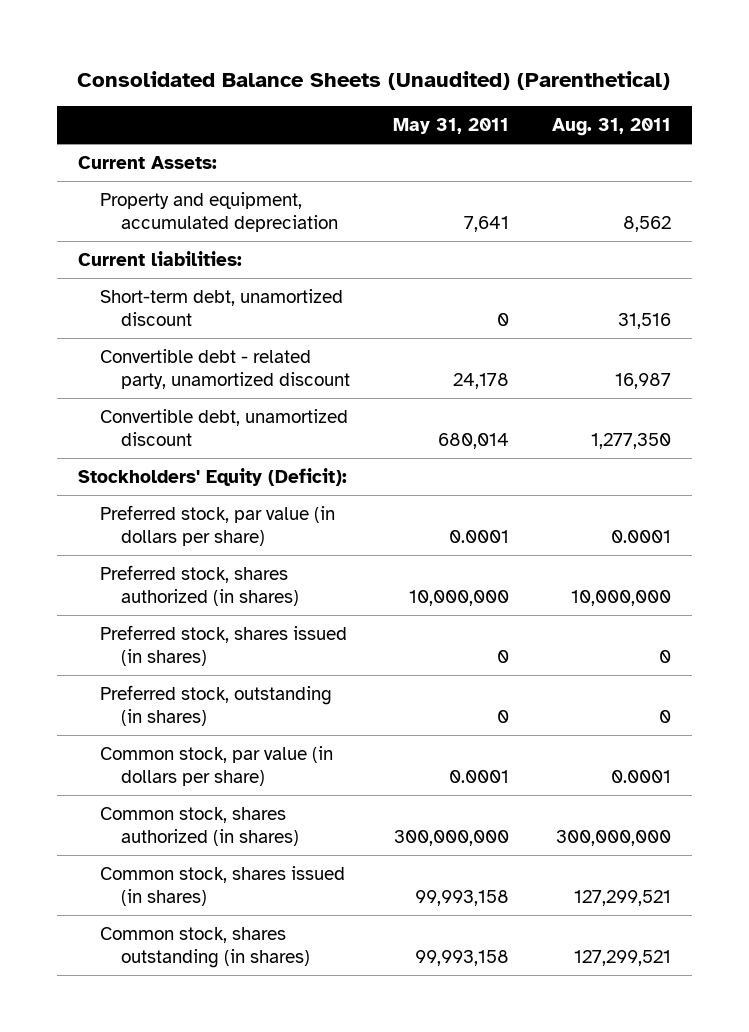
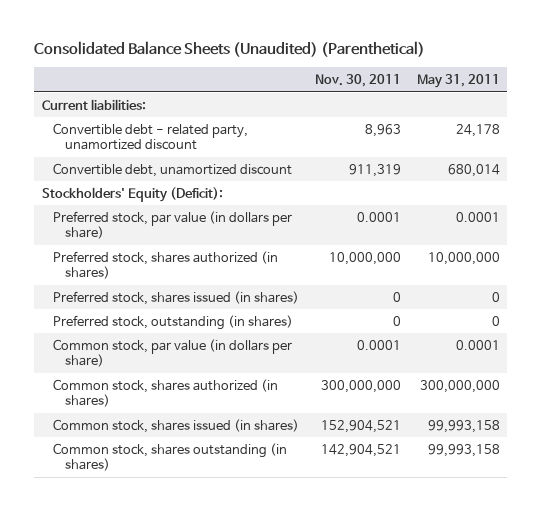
- | May 31, 2011 | Aug. 31, 2011
+ | Nov. 30, 2011 | May 31, 2011
- Current Assets:
- Property and equipment, accumulated depreciation | 7,641 | 8,562
- Short-term debt, unamortized discount | 0 | 31,516

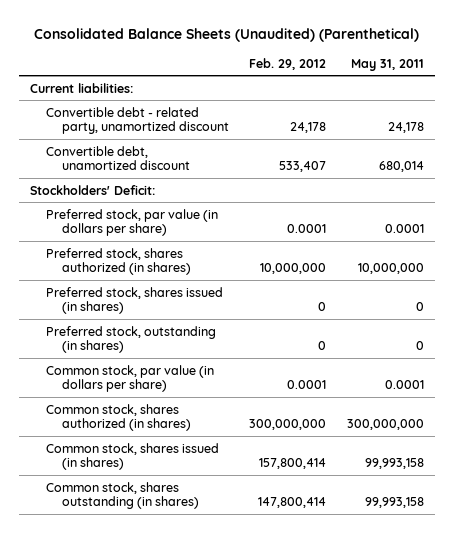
- | Nov. 30, 2011 | May 31, 2011
+ | Feb. 29, 2012 | May 31, 2011
- Stockholders' Equity (Deficit):
+ Stockholders' Deficit:

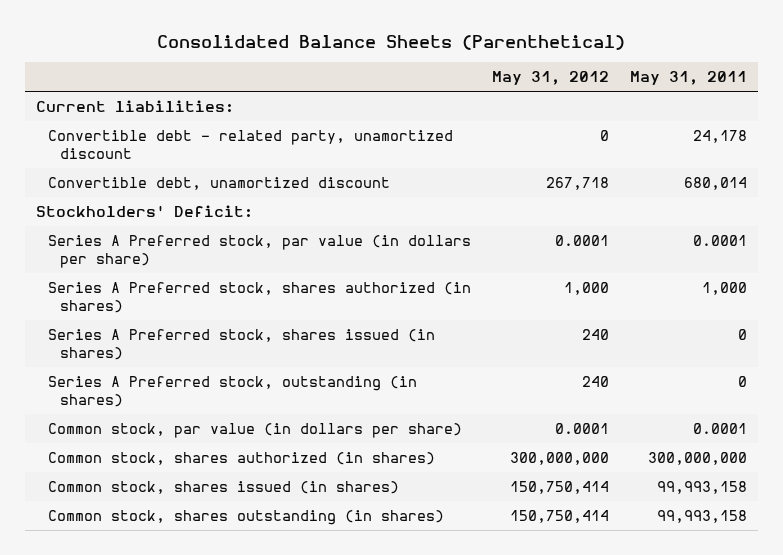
- Consolidated Balance Sheets (Unaudited) (Parenthetical)
+ Consolidated Balance Sheets (Parenthetical)
- | Feb. 29, 2012 | May 31, 2011
+ | May 31, 2012 | May 31, 2011
- Preferred stock, par value (in dollars per share) | 0.0001 | 0.0001
- Preferred stock, shares authorized (in shares) | 10,000,000 | 10,000,000
- Preferred stock, shares issued (in shares) | 0 | 0
- Preferred stock, outstanding (in shares) | 0 | 0
+ Series A Preferred stock, par value (in dollars per share) | 0.0001 | 0.0001
+ Series A Preferred stock, shares authorized (in shares) | 1,000 | 1,000
+ Series A Preferred stock, shares issued (in shares) | 240 | 0
+ Series A Preferred stock, outstanding (in shares) | 240 | 0

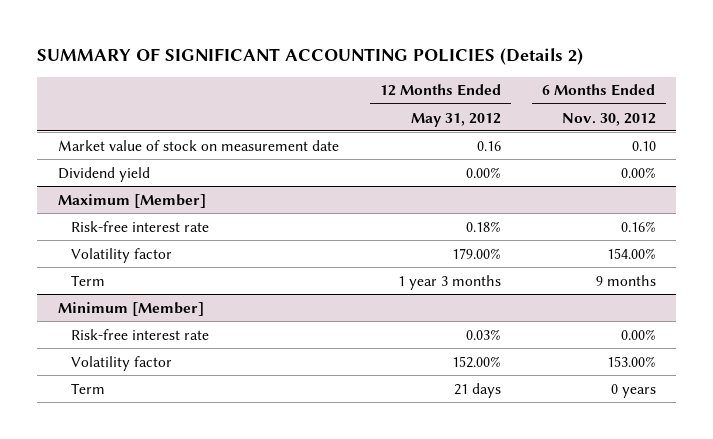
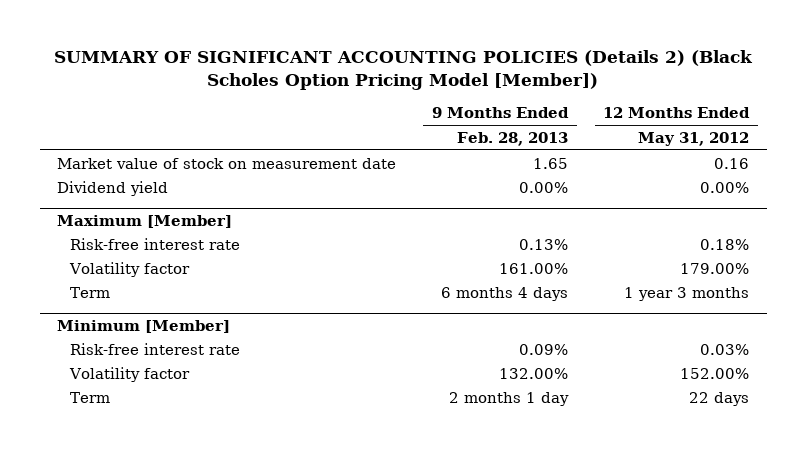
- SUMMARY OF SIGNIFICANT ACCOUNTING POLICIES (Details 2)
+ SUMMARY OF SIGNIFICANT ACCOUNTING POLICIES (Details 2) (Black Scholes Option Pricing Model [Member])
- | 12 Months Ended May 31, 2012 | 6 Months Ended Nov. 30, 2012
+ | 9 Months Ended Feb. 28, 2013 | 12 Months Ended May 31, 2012
@ Minimum [Member]
- Term | 21 days | 0 years
+ Term | 2 months 1 day | 22 days

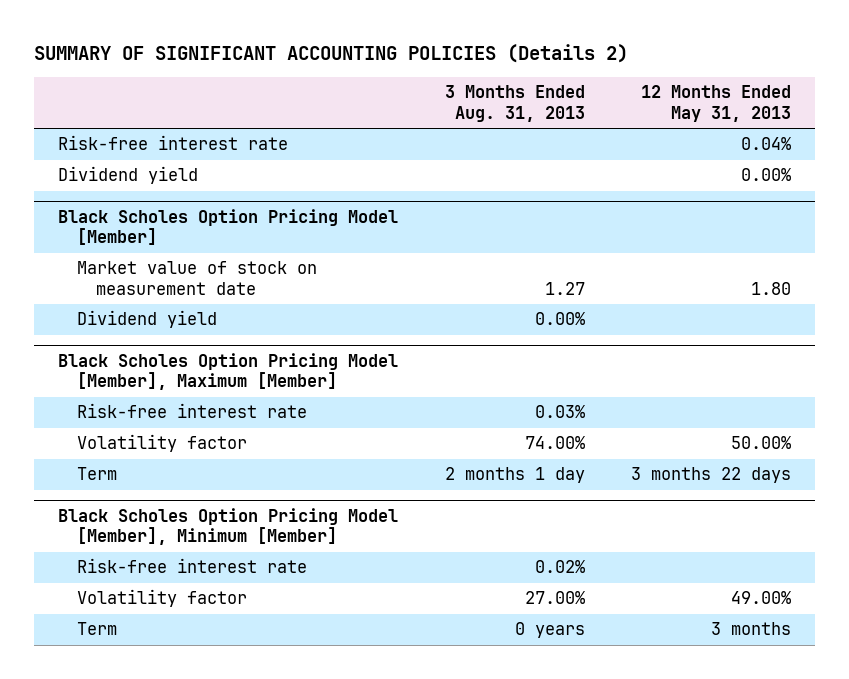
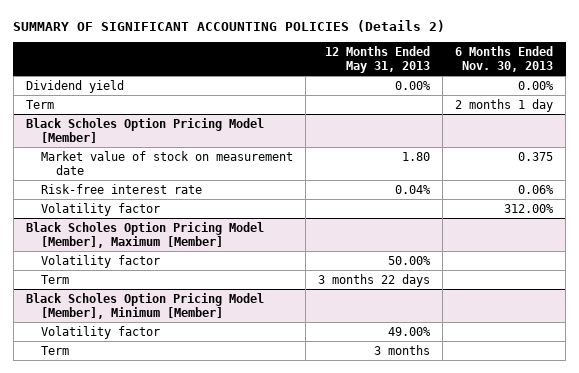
- | 3 Months Ended Aug. 31, 2013 | 12 Months Ended May 31, 2013
+ | 12 Months Ended May 31, 2013 | 6 Months Ended Nov. 30, 2013
- Risk-free interest rate | | 0.04%
+ Term | | 2 months 1 day
@ Black Scholes Option Pricing Model [Member]
- Dividend yield | 0.00% |
+ Risk-free interest rate | 0.04% | 0.06%
+ Volatility factor | | 312.00%
@ Black Scholes Option Pricing Model [Member], Maximum [Member]
- Risk-free interest rate | 0.03% |
@ Black Scholes Option Pricing Model [Member], Minimum [Member]
- Risk-free interest rate | 0.02% |

